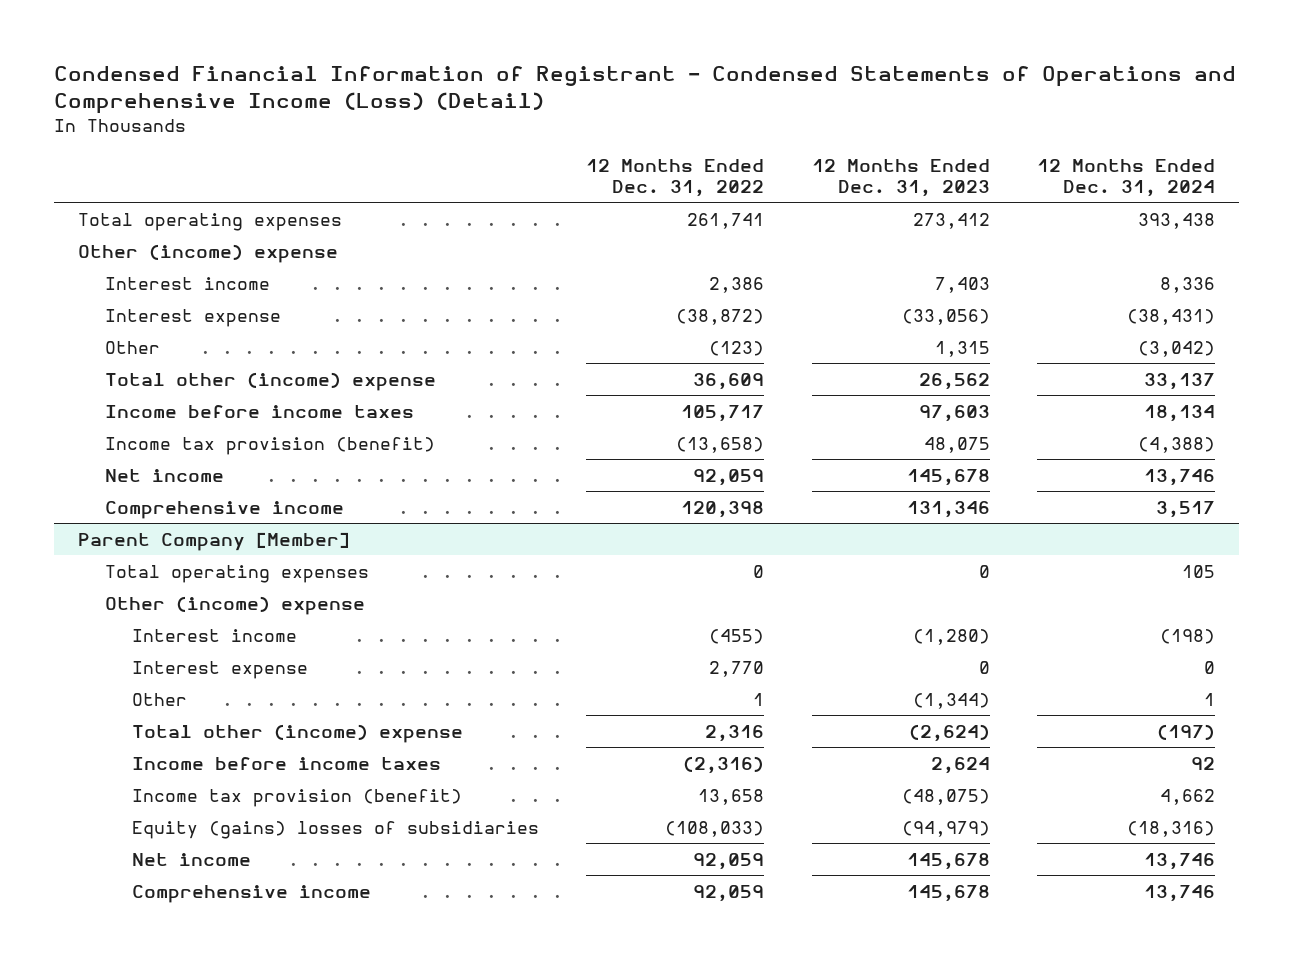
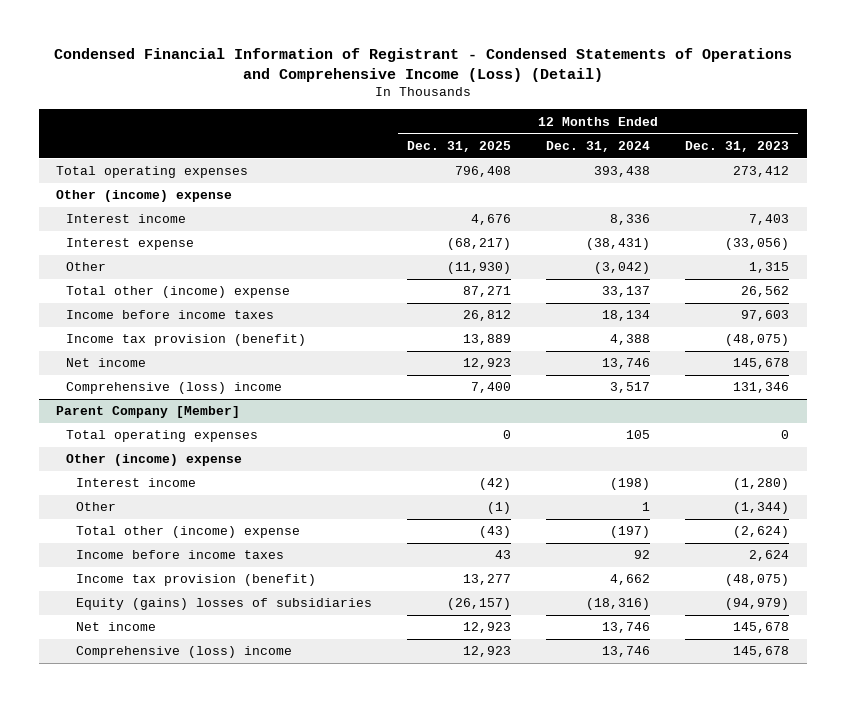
- | 12 Months Ended Dec. 31, 2022 | 12 Months Ended Dec. 31, 2023 | 12 Months Ended Dec. 31, 2024
+ | 12 Months Ended Dec. 31, 2025 | 12 Months Ended Dec. 31, 2024 | 12 Months Ended Dec. 31, 2023
- Income tax provision (benefit) | (13,658) | 48,075 | (4,388)
+ Income tax provision (benefit) | 13,889 | 4,388 | (48,075)
- Comprehensive income | 120,398 | 131,346 | 3,517
+ Comprehensive (loss) income | 7,400 | 3,517 | 131,346
@ Parent Company [Member]
- Interest expense | 2,770 | 0 | 0
- Comprehensive income | 92,059 | 145,678 | 13,746
+ Comprehensive (loss) income | 12,923 | 13,746 | 145,678

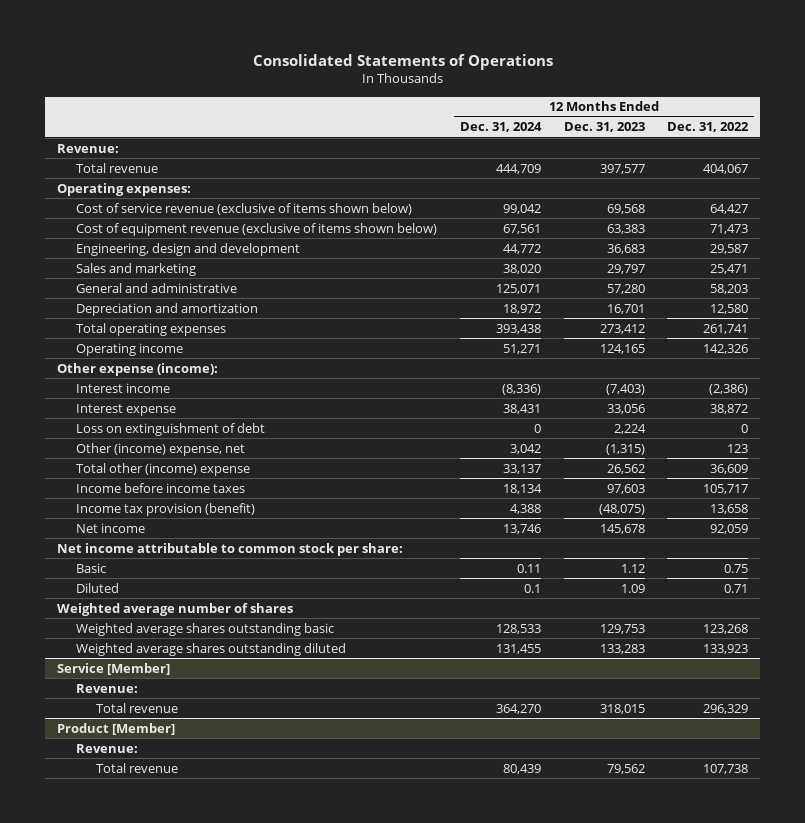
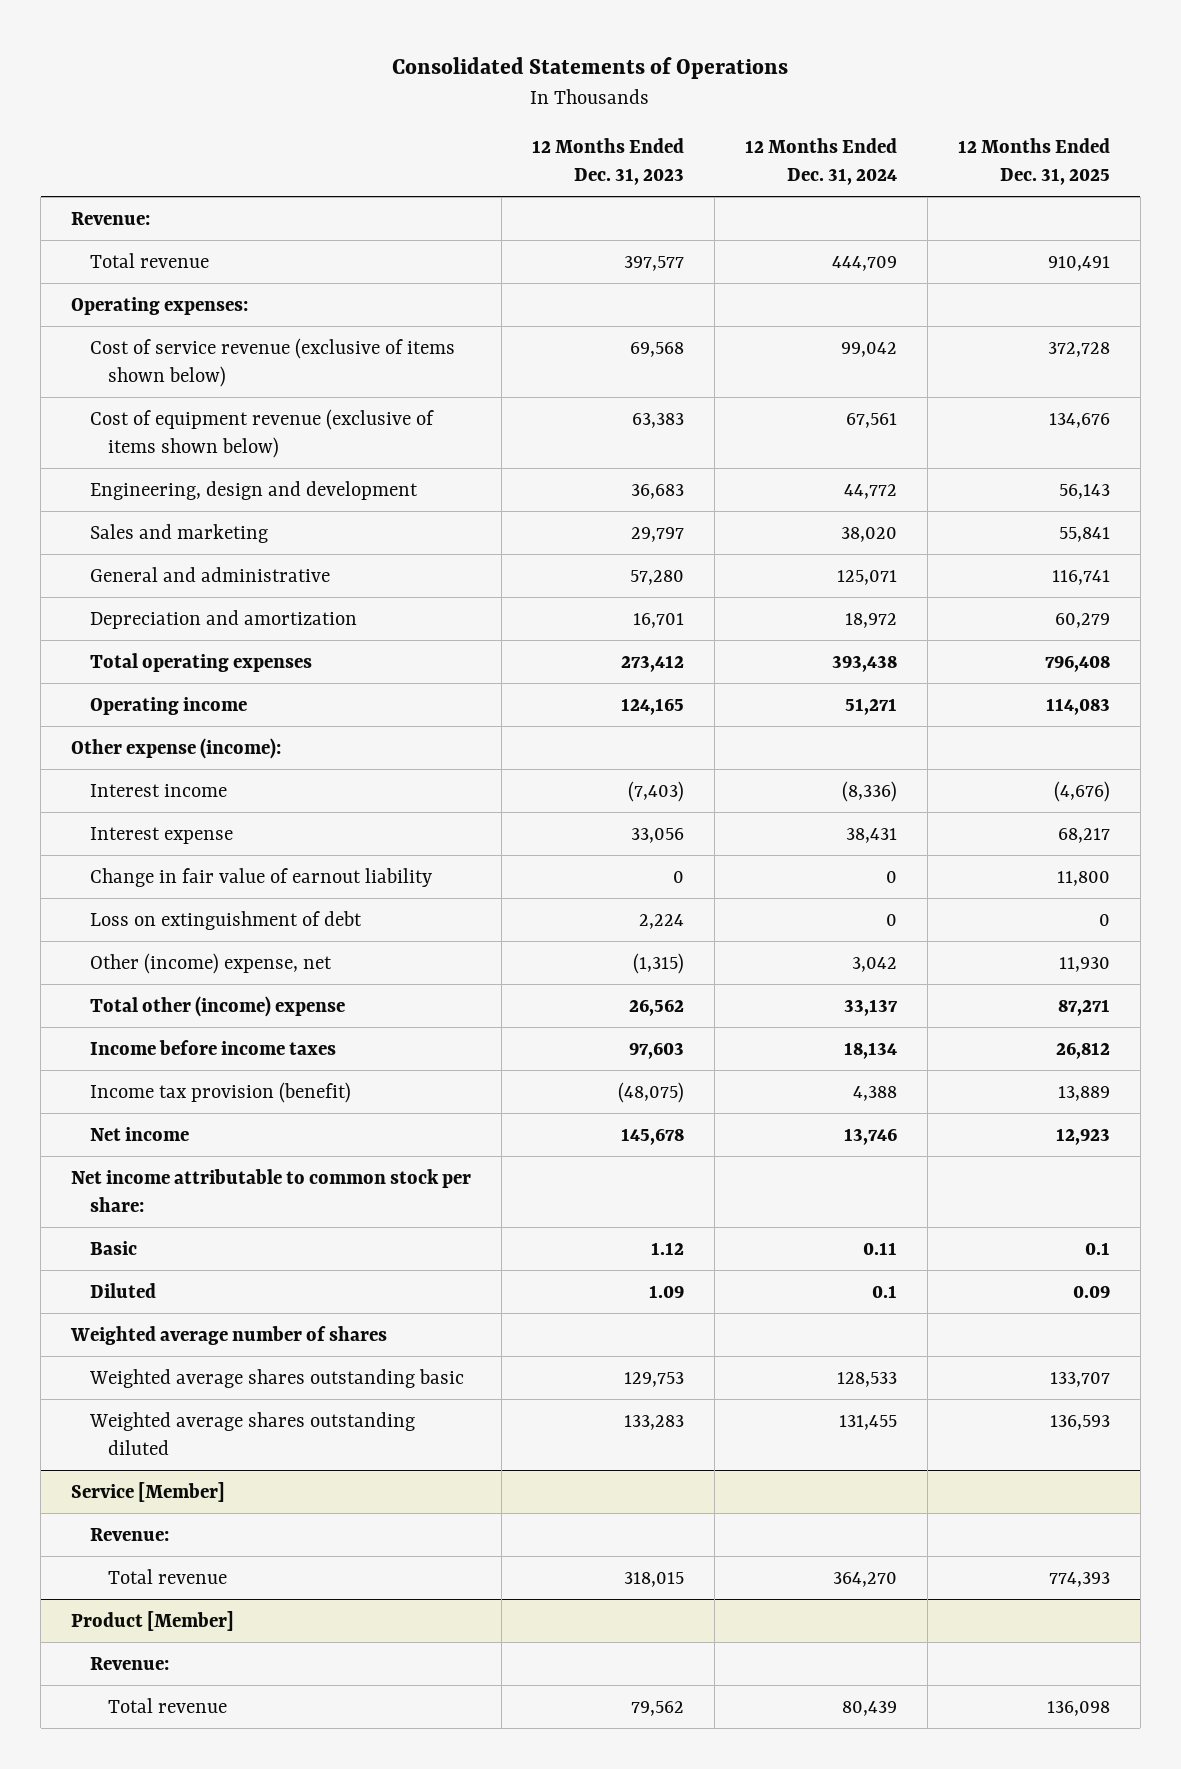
- | 12 Months Ended Dec. 31, 2024 | 12 Months Ended Dec. 31, 2023 | 12 Months Ended Dec. 31, 2022
+ | 12 Months Ended Dec. 31, 2023 | 12 Months Ended Dec. 31, 2024 | 12 Months Ended Dec. 31, 2025
+ Change in fair value of earnout liability | 0 | 0 | 11,800

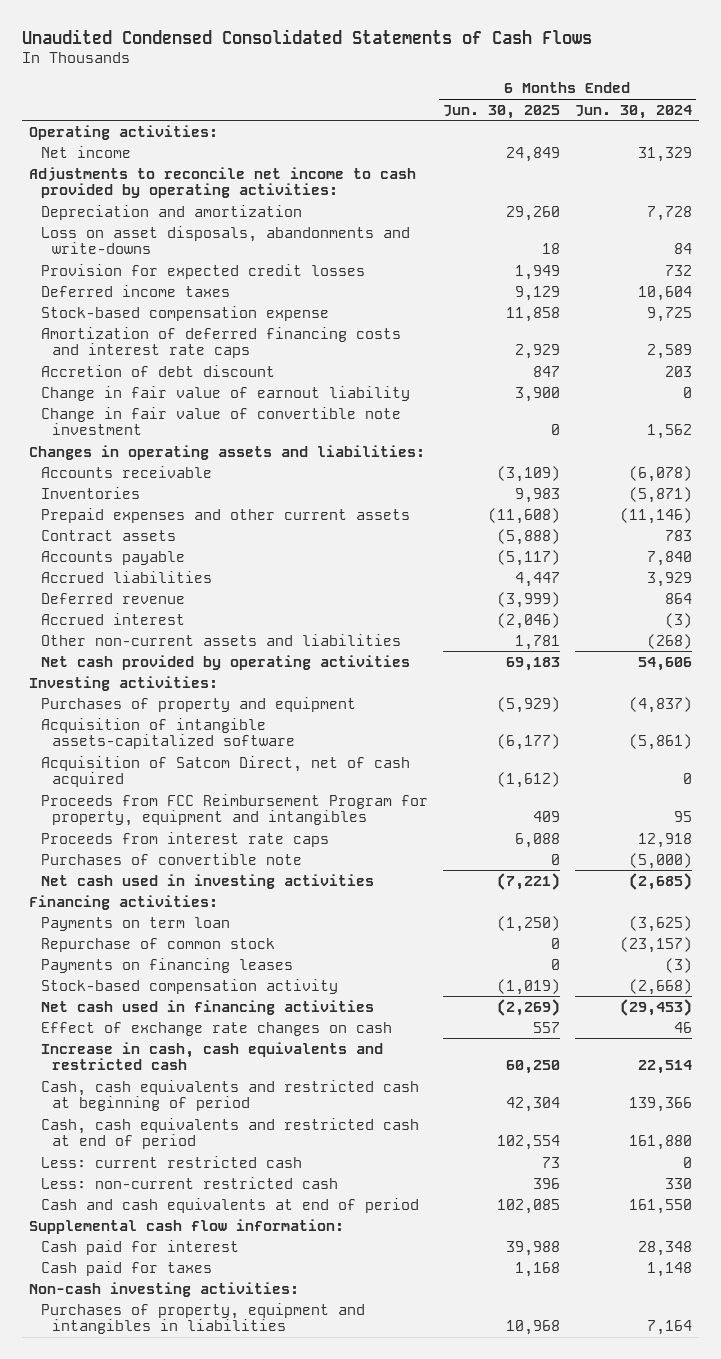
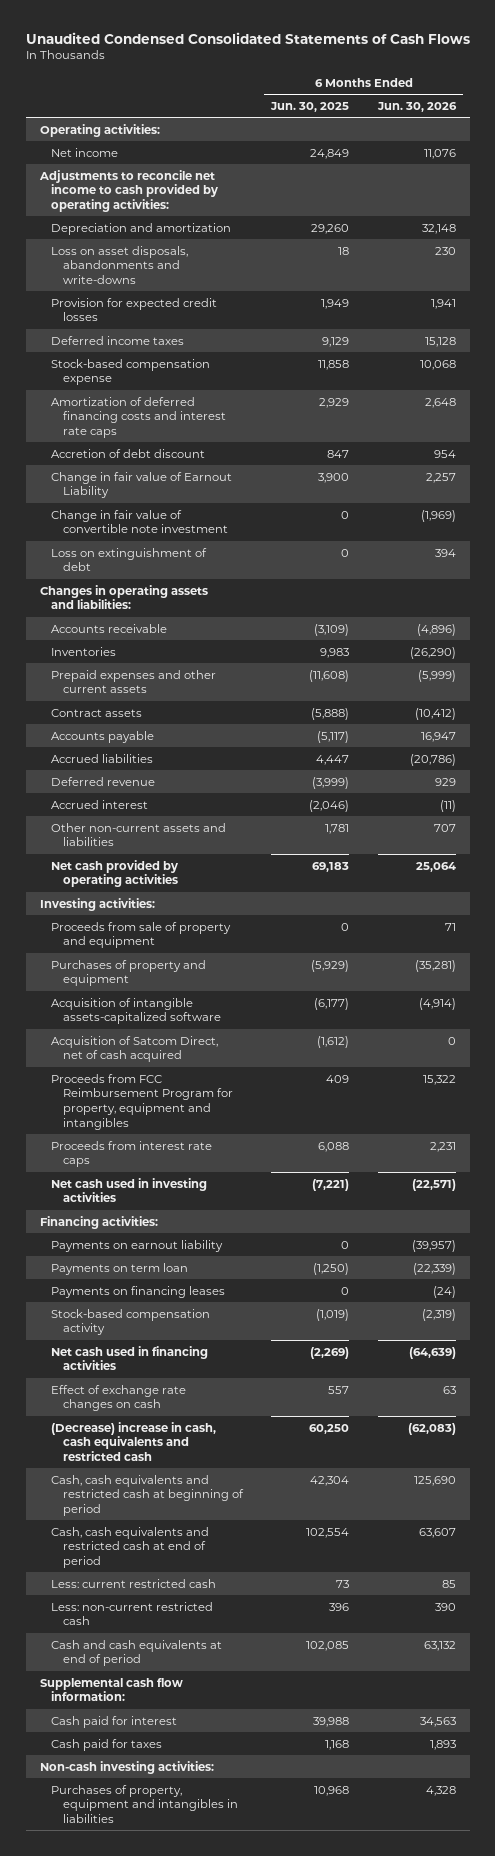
- | 6 Months Ended Jun. 30, 2025 | 6 Months Ended Jun. 30, 2024
+ | 6 Months Ended Jun. 30, 2025 | 6 Months Ended Jun. 30, 2026
- Change in fair value of earnout liability | 3,900 | 0
+ Change in fair value of Earnout Liability | 3,900 | 2,257
+ Loss on extinguishment of debt | 0 | 394
+ Proceeds from sale of property and equipment | 0 | 71
- Purchases of convertible note | 0 | (5,000)
+ Payments on earnout liability | 0 | (39,957)
- Repurchase of common stock | 0 | (23,157)
- Increase in cash, cash equivalents and restricted cash | 60,250 | 22,514
+ (Decrease) increase in cash, cash equivalents and restricted cash | 60,250 | (62,083)

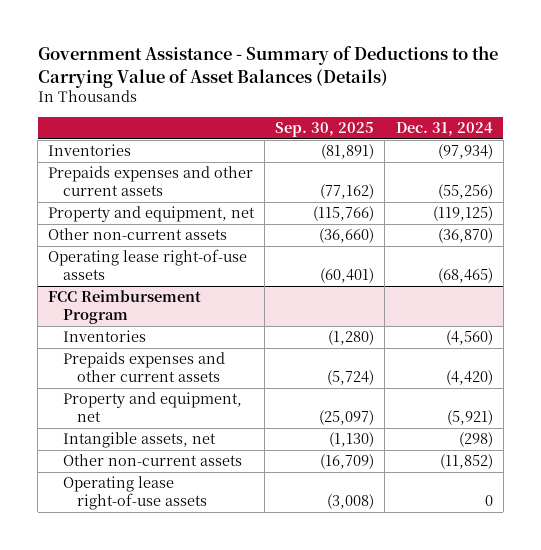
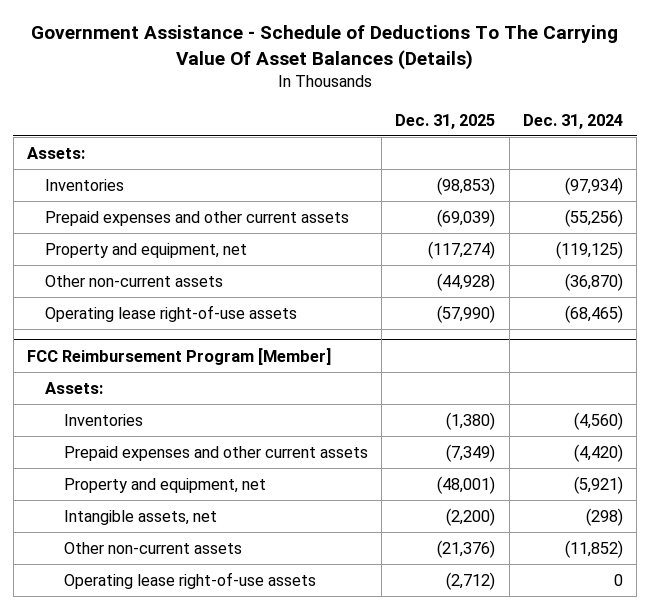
- Government Assistance - Summary of Deductions to the Carrying Value of Asset Balances (Details)
+ Government Assistance - Schedule of Deductions To The Carrying Value Of Asset Balances (Details)
- | Sep. 30, 2025 | Dec. 31, 2024
+ | Dec. 31, 2025 | Dec. 31, 2024
+ Assets:
- Prepaids expenses and other current assets | (77,162) | (55,256)
+ Prepaid expenses and other current assets | (69,039) | (55,256)
- FCC Reimbursement Program
+ FCC Reimbursement Program [Member]
+ Assets:
- Prepaids expenses and other current assets | (5,724) | (4,420)
+ Prepaid expenses and other current assets | (7,349) | (4,420)

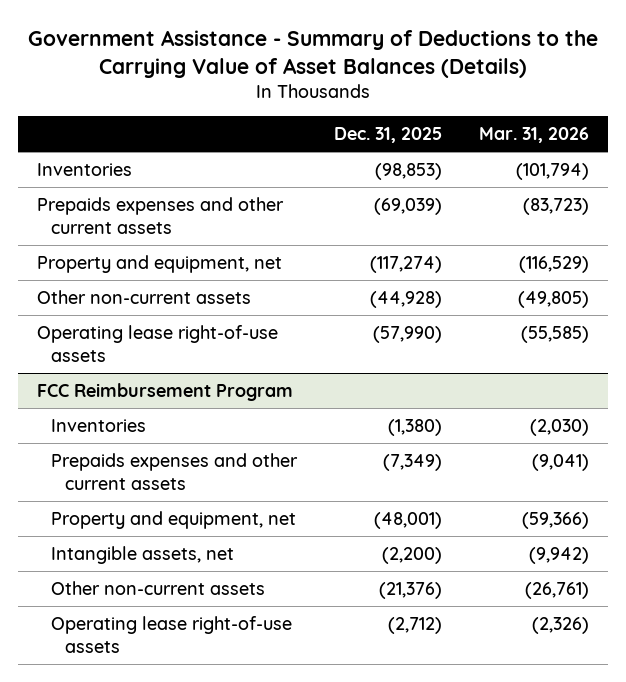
- Government Assistance - Schedule of Deductions To The Carrying Value Of Asset Balances (Details)
+ Government Assistance - Summary of Deductions to the Carrying Value of Asset Balances (Details)
- | Dec. 31, 2025 | Dec. 31, 2024
+ | Dec. 31, 2025 | Mar. 31, 2026
- Assets:
- Prepaid expenses and other current assets | (69,039) | (55,256)
+ Prepaids expenses and other current assets | (69,039) | (83,723)
- FCC Reimbursement Program [Member]
- Assets:
+ FCC Reimbursement Program
- Prepaid expenses and other current assets | (7,349) | (4,420)
+ Prepaids expenses and other current assets | (7,349) | (9,041)

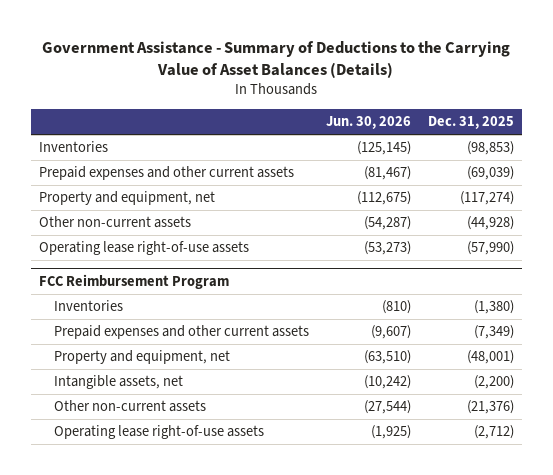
- | Dec. 31, 2025 | Mar. 31, 2026
+ | Jun. 30, 2026 | Dec. 31, 2025
- Prepaids expenses and other current assets | (69,039) | (83,723)
+ Prepaid expenses and other current assets | (81,467) | (69,039)
@ FCC Reimbursement Program
- Prepaids expenses and other current assets | (7,349) | (9,041)
+ Prepaid expenses and other current assets | (9,607) | (7,349)

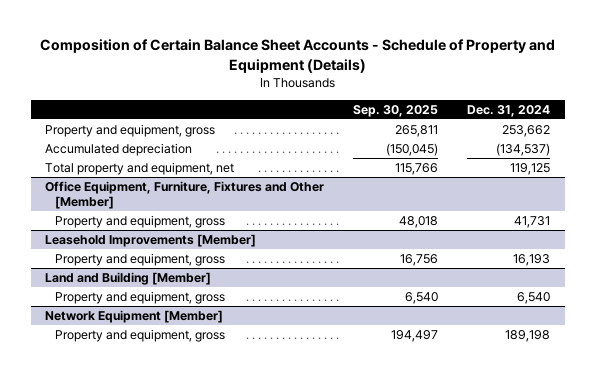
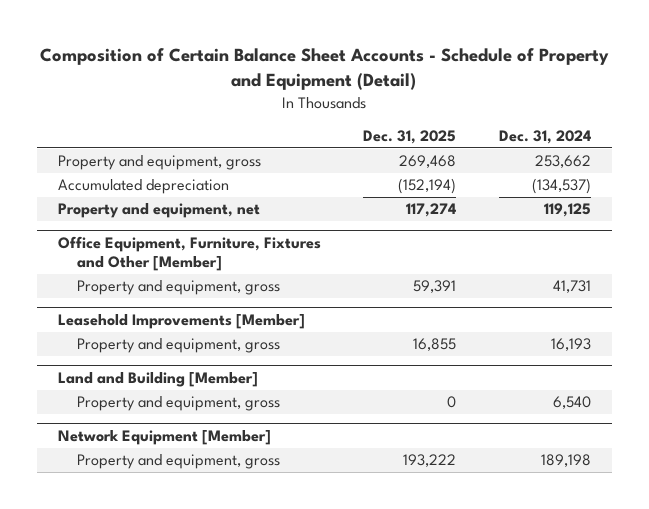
- Composition of Certain Balance Sheet Accounts - Schedule of Property and Equipment (Details)
+ Composition of Certain Balance Sheet Accounts - Schedule of Property and Equipment (Detail)
- | Sep. 30, 2025 | Dec. 31, 2024
+ | Dec. 31, 2025 | Dec. 31, 2024
- Total property and equipment, net | 115,766 | 119,125
+ Property and equipment, net | 117,274 | 119,125

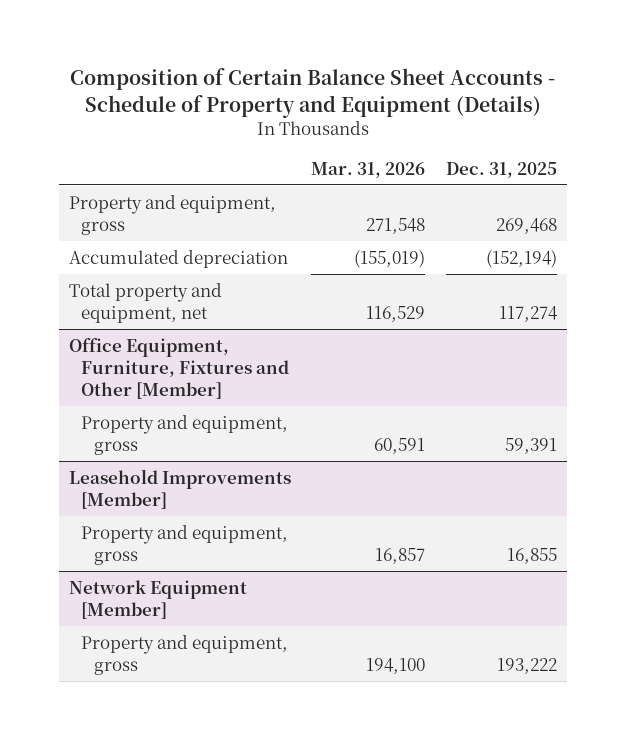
- Composition of Certain Balance Sheet Accounts - Schedule of Property and Equipment (Detail)
+ Composition of Certain Balance Sheet Accounts - Schedule of Property and Equipment (Details)
- | Dec. 31, 2025 | Dec. 31, 2024
+ | Mar. 31, 2026 | Dec. 31, 2025
- Property and equipment, net | 117,274 | 119,125
+ Total property and equipment, net | 116,529 | 117,274
- Land and Building [Member]
- Property and equipment, gross | 0 | 6,540

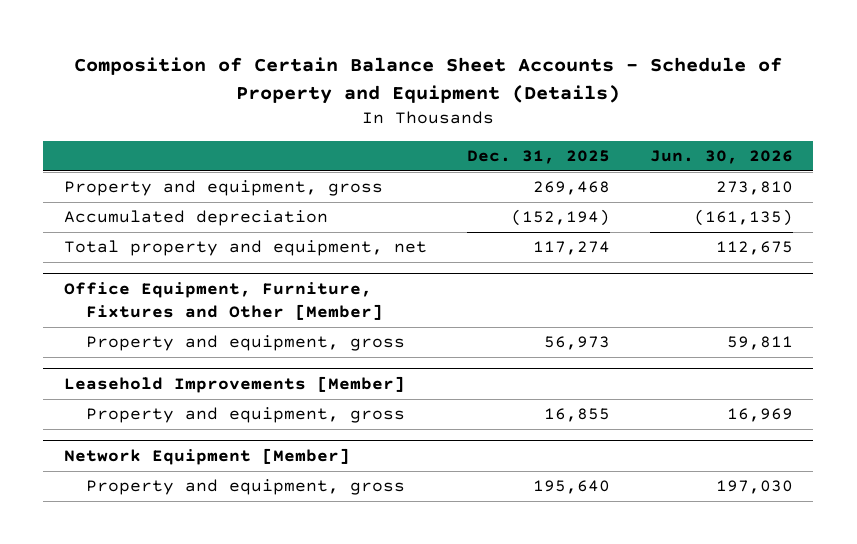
- | Mar. 31, 2026 | Dec. 31, 2025
+ | Dec. 31, 2025 | Jun. 30, 2026
@ Office Equipment, Furniture, Fixtures and Other [Member]
- Property and equipment, gross | 60,591 | 59,391
+ Property and equipment, gross | 56,973 | 59,811
@ Network Equipment [Member]
- Property and equipment, gross | 194,100 | 193,222
+ Property and equipment, gross | 195,640 | 197,030

